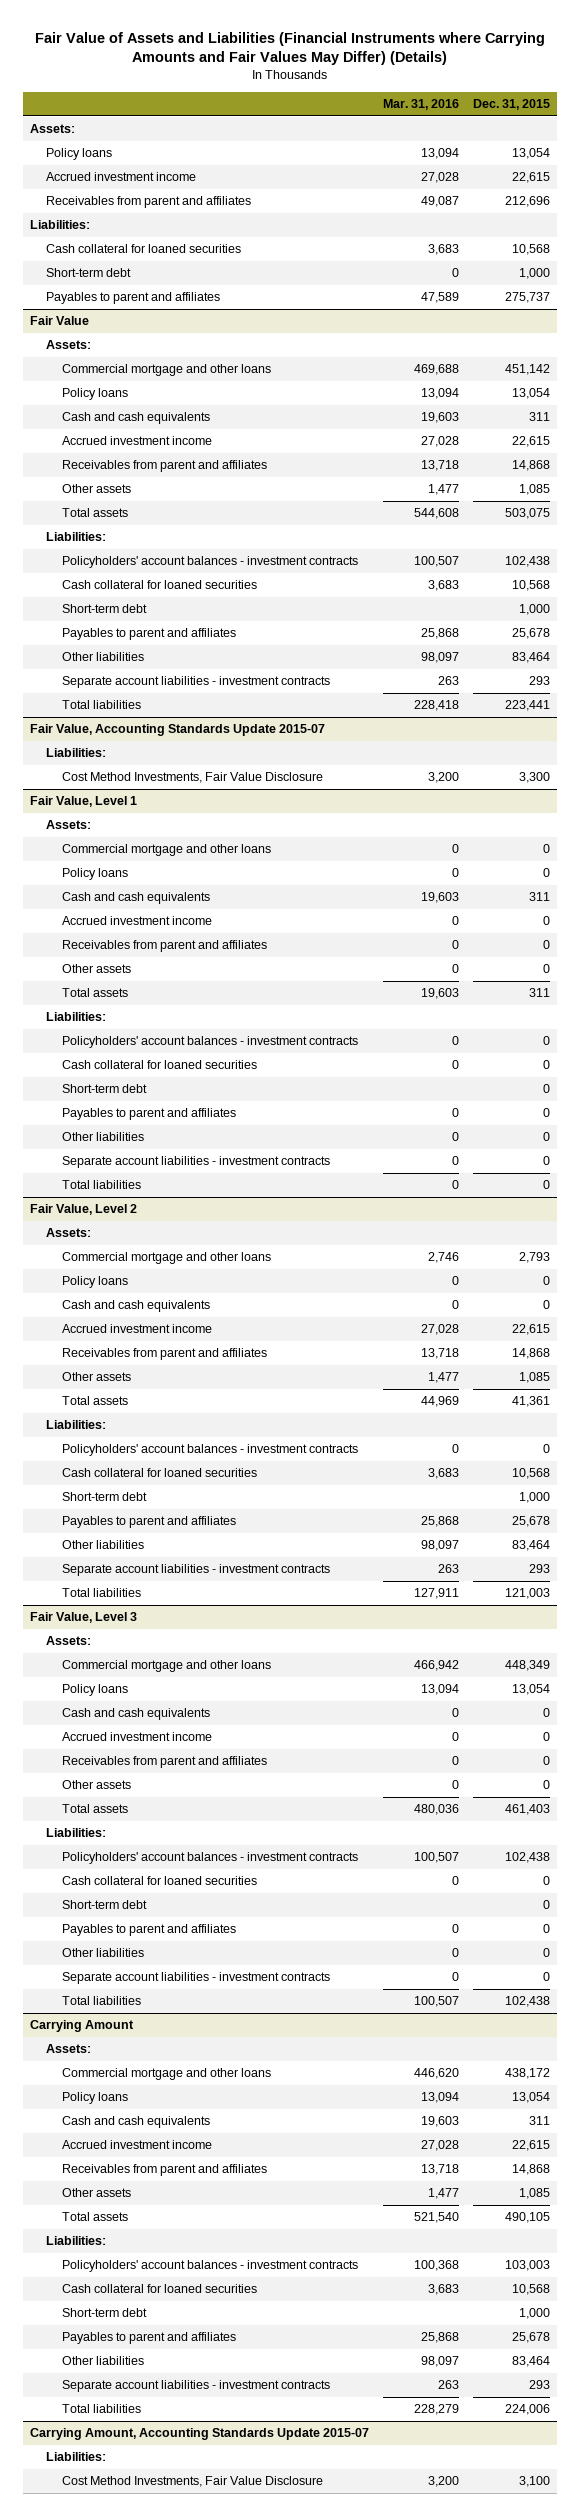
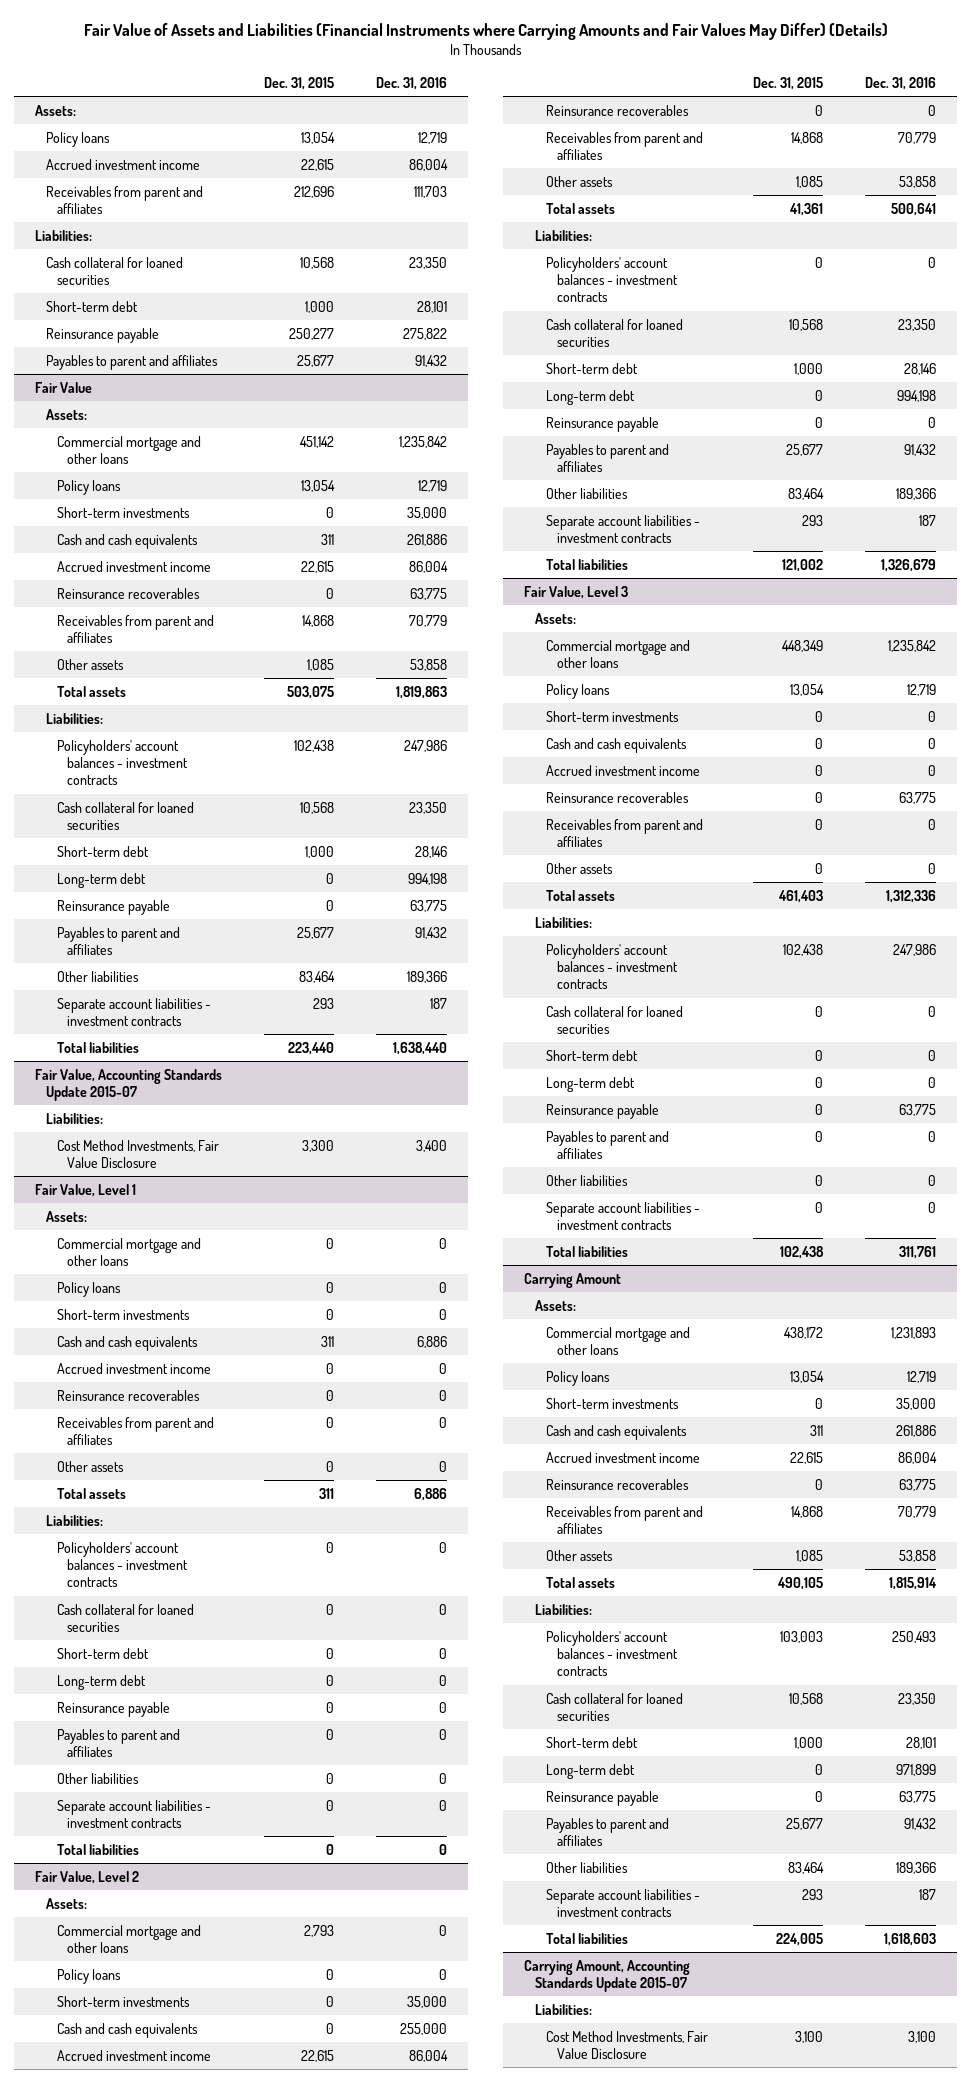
- | Mar. 31, 2016 | Dec. 31, 2015
+ | Dec. 31, 2015 | Dec. 31, 2016
- Payables to parent and affiliates | 47,589 | 275,737
+ Reinsurance payable | 250,277 | 275,822
+ Payables to parent and affiliates | 25,677 | 91,432
@ Fair Value
+ Short-term investments | 0 | 35,000
+ Reinsurance recoverables | 0 | 63,775
- Payables to parent and affiliates | 25,868 | 25,678
+ Long-term debt | 0 | 994,198
+ Reinsurance payable | 0 | 63,775
+ Payables to parent and affiliates | 25,677 | 91,432
- Total liabilities | 228,418 | 223,441
+ Total liabilities | 223,440 | 1,638,440
@ Fair Value, Level 1
+ Short-term investments | 0 | 0
+ Reinsurance recoverables | 0 | 0
+ Long-term debt | 0 | 0
+ Reinsurance payable | 0 | 0
@ Fair Value, Level 2
+ Short-term investments | 0 | 35,000
+ Reinsurance recoverables | 0 | 0
- Payables to parent and affiliates | 25,868 | 25,678
+ Long-term debt | 0 | 994,198
+ Reinsurance payable | 0 | 0
+ Payables to parent and affiliates | 25,677 | 91,432
- Total liabilities | 127,911 | 121,003
+ Total liabilities | 121,002 | 1,326,679
@ Fair Value, Level 3
+ Short-term investments | 0 | 0
+ Reinsurance recoverables | 0 | 63,775
+ Long-term debt | 0 | 0
+ Reinsurance payable | 0 | 63,775
@ Carrying Amount
+ Short-term investments | 0 | 35,000
+ Reinsurance recoverables | 0 | 63,775
- Payables to parent and affiliates | 25,868 | 25,678
+ Long-term debt | 0 | 971,899
+ Reinsurance payable | 0 | 63,775
+ Payables to parent and affiliates | 25,677 | 91,432
- Total liabilities | 228,279 | 224,006
+ Total liabilities | 224,005 | 1,618,603

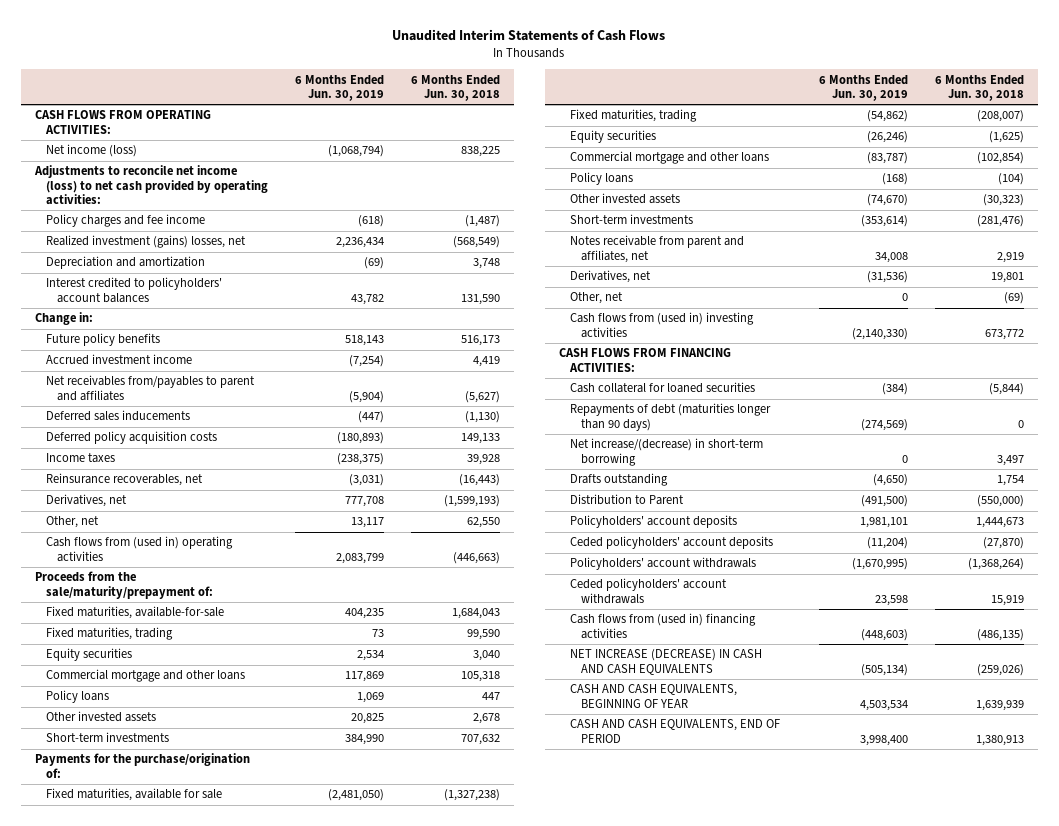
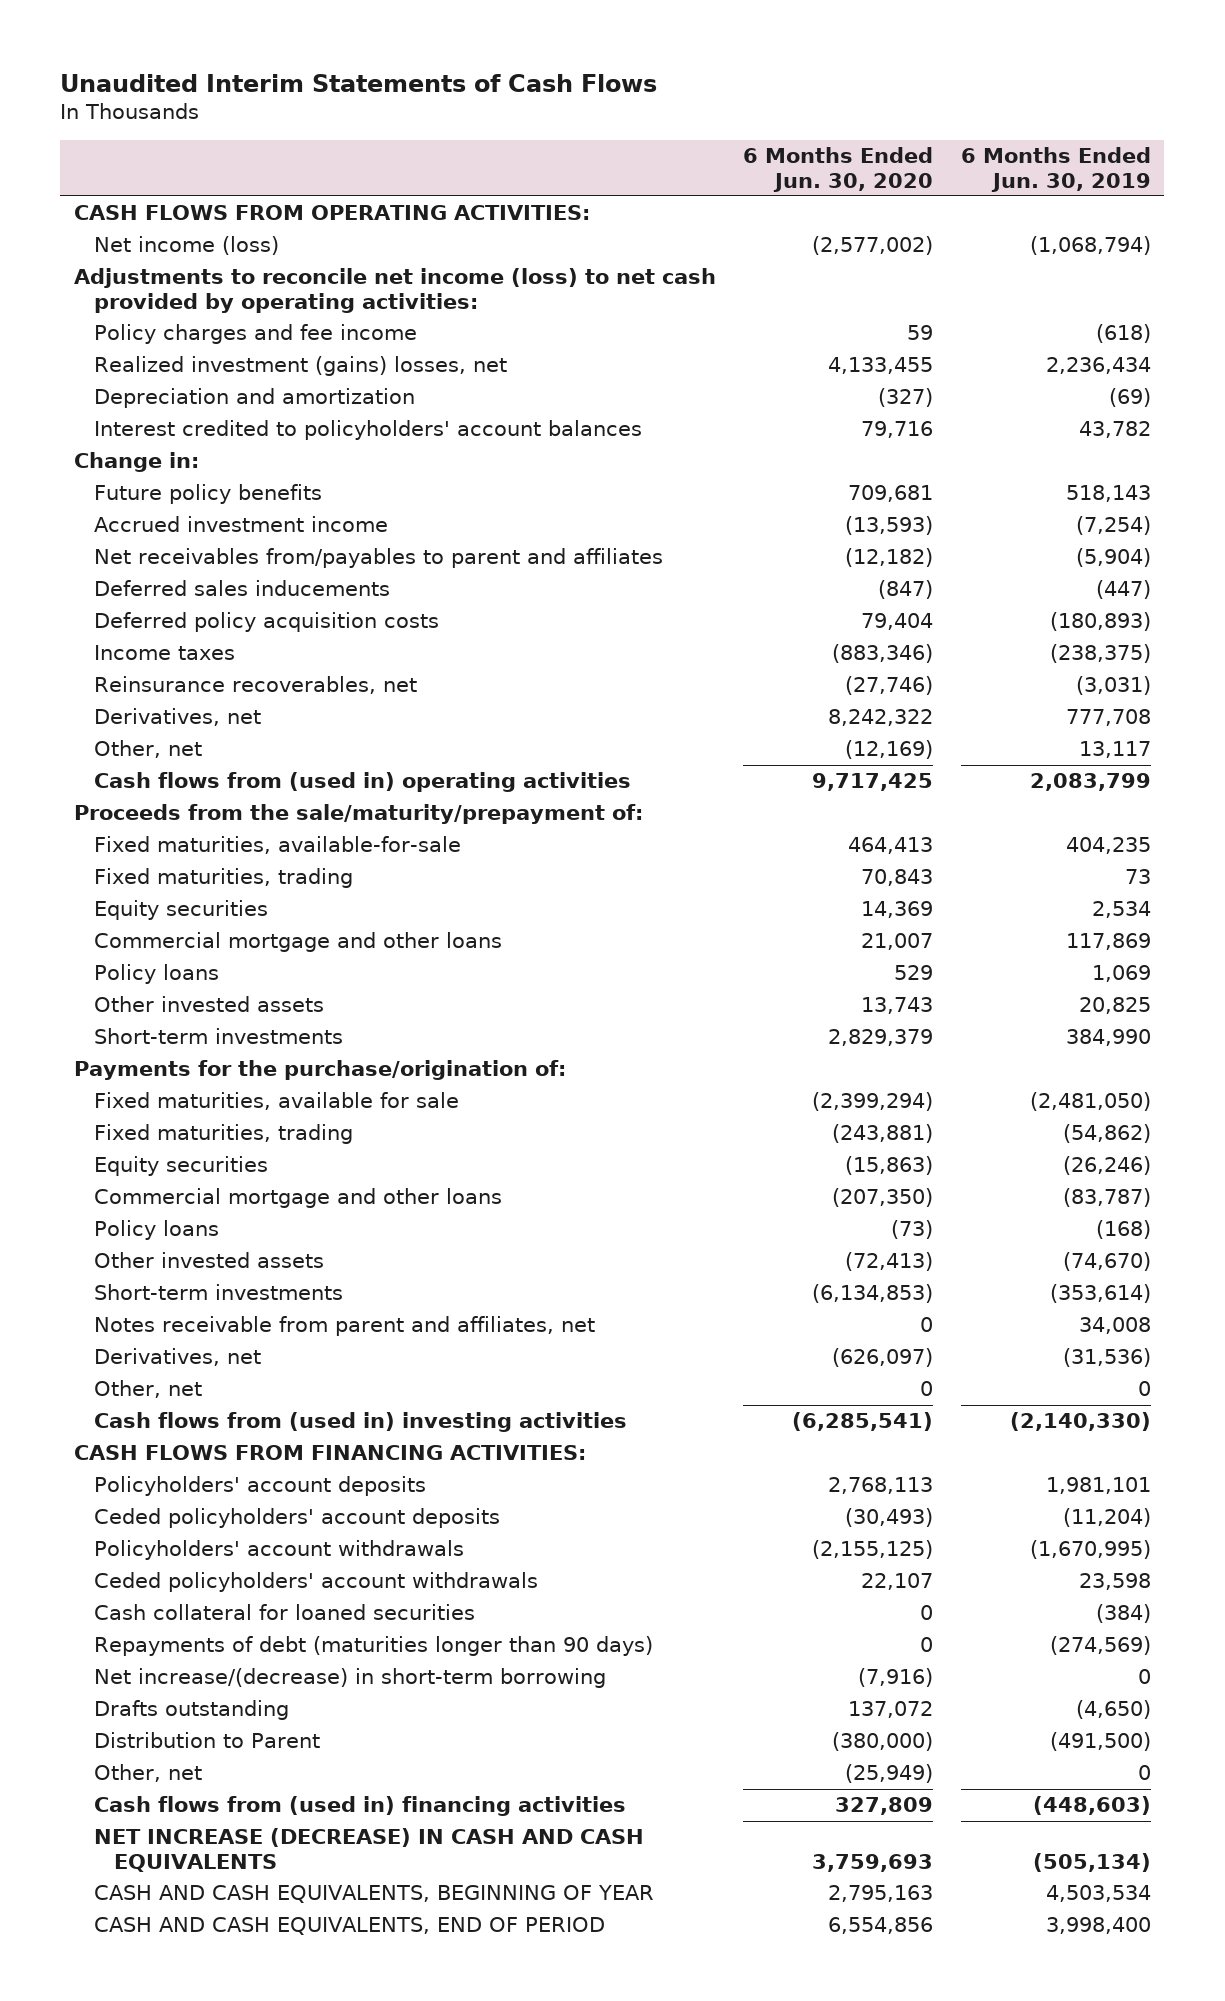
- | 6 Months Ended Jun. 30, 2019 | 6 Months Ended Jun. 30, 2018
+ | 6 Months Ended Jun. 30, 2020 | 6 Months Ended Jun. 30, 2019
moved up: Policyholders' account deposits | 2,768,113 | 1,981,101
moved up: Ceded policyholders' account deposits | (30,493) | (11,204)
moved up: Policyholders' account withdrawals | (2,155,125) | (1,670,995)
moved up: Ceded policyholders' account withdrawals | 22,107 | 23,598
+ Other, net | (25,949) | 0

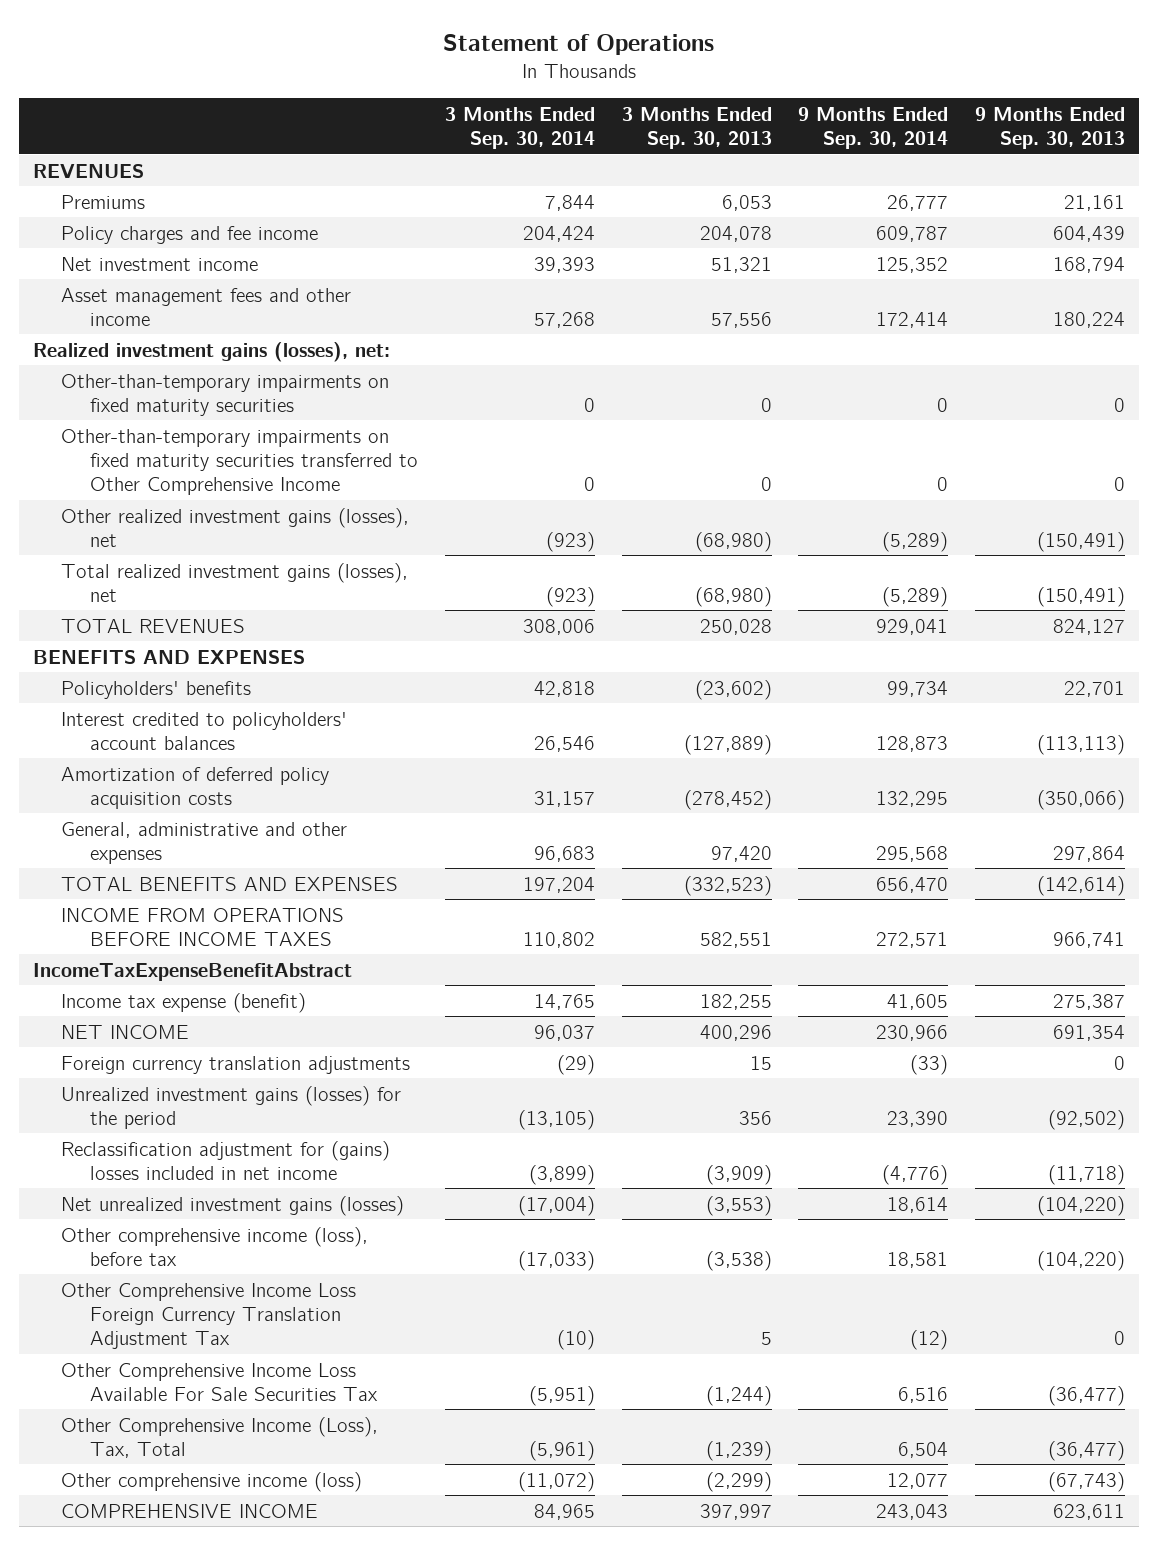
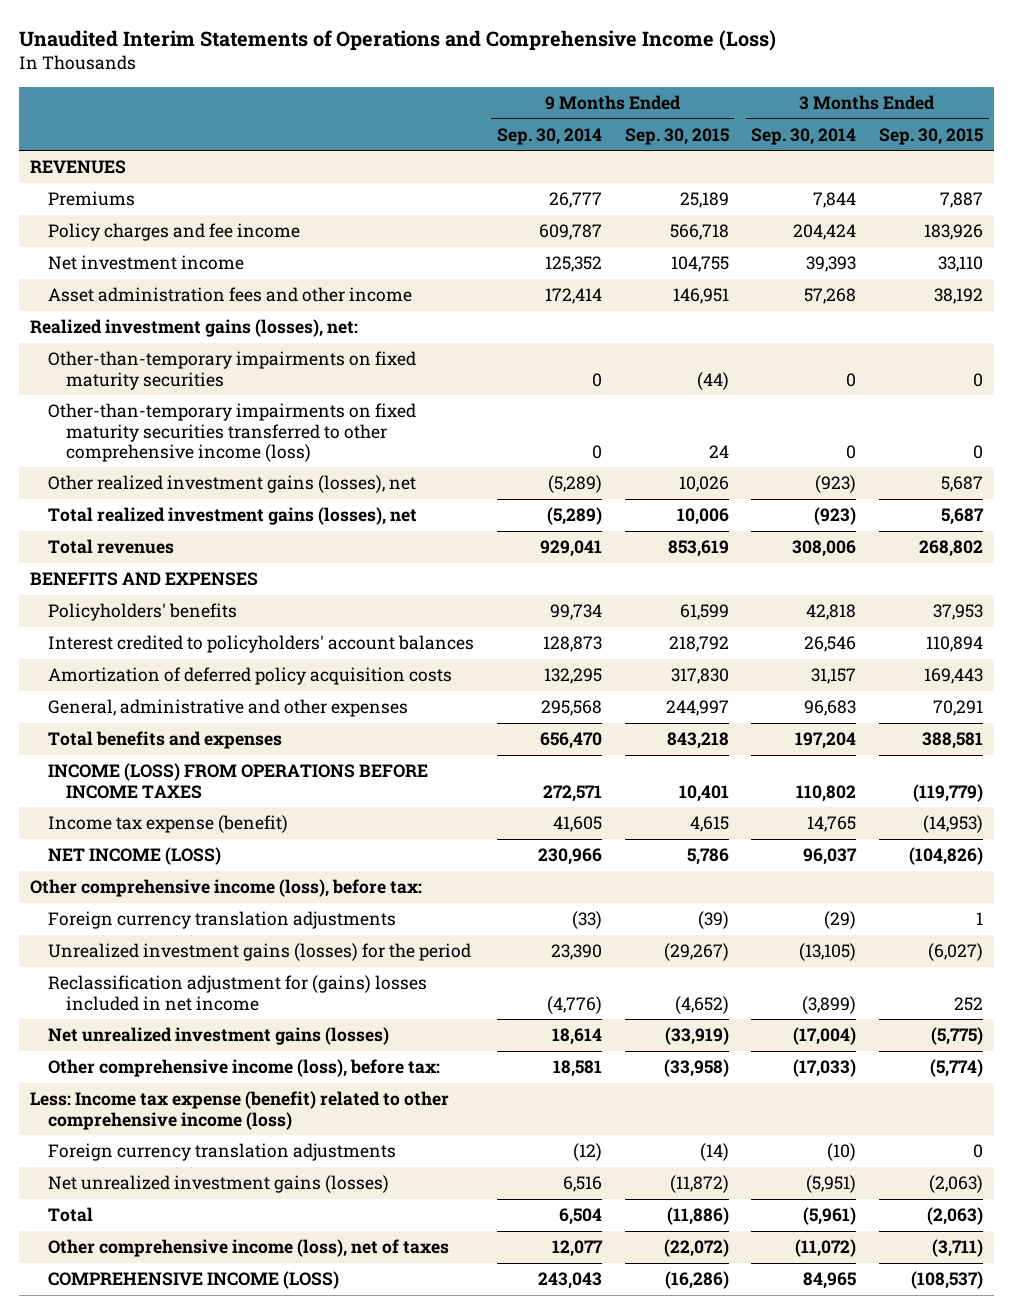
- Statement of Operations
+ Unaudited Interim Statements of Operations and Comprehensive Income (Loss)
- | 3 Months Ended Sep. 30, 2014 | 3 Months Ended Sep. 30, 2013 | 9 Months Ended Sep. 30, 2014 | 9 Months Ended Sep. 30, 2013
+ | 9 Months Ended Sep. 30, 2014 | 9 Months Ended Sep. 30, 2015 | 3 Months Ended Sep. 30, 2014 | 3 Months Ended Sep. 30, 2015
- Asset management fees and other income | 57,268 | 57,556 | 172,414 | 180,224
+ Asset administration fees and other income | 172,414 | 146,951 | 57,268 | 38,192
- Other-than-temporary impairments on fixed maturity securities transferred to Other Comprehensive Income | 0 | 0 | 0 | 0
+ Other-than-temporary impairments on fixed maturity securities transferred to other comprehensive income (loss) | 0 | 24 | 0 | 0
- TOTAL REVENUES | 308,006 | 250,028 | 929,041 | 824,127
+ Total revenues | 929,041 | 853,619 | 308,006 | 268,802
- TOTAL BENEFITS AND EXPENSES | 197,204 | (332,523) | 656,470 | (142,614)
- INCOME FROM OPERATIONS BEFORE INCOME TAXES | 110,802 | 582,551 | 272,571 | 966,741
- IncomeTaxExpenseBenefitAbstract
+ Total benefits and expenses | 656,470 | 843,218 | 197,204 | 388,581
+ INCOME (LOSS) FROM OPERATIONS BEFORE INCOME TAXES | 272,571 | 10,401 | 110,802 | (119,779)
- NET INCOME | 96,037 | 400,296 | 230,966 | 691,354
+ NET INCOME (LOSS) | 230,966 | 5,786 | 96,037 | (104,826)
+ Other comprehensive income (loss), before tax:
- Other comprehensive income (loss), before tax | (17,033) | (3,538) | 18,581 | (104,220)
- Other Comprehensive Income Loss Foreign Currency Translation Adjustment Tax | (10) | 5 | (12) | 0
- Other Comprehensive Income Loss Available For Sale Securities Tax | (5,951) | (1,244) | 6,516 | (36,477)
- Other Comprehensive Income (Loss), Tax, Total | (5,961) | (1,239) | 6,504 | (36,477)
- Other comprehensive income (loss) | (11,072) | (2,299) | 12,077 | (67,743)
- COMPREHENSIVE INCOME | 84,965 | 397,997 | 243,043 | 623,611
+ Other comprehensive income (loss), before tax: | 18,581 | (33,958) | (17,033) | (5,774)
+ Less: Income tax expense (benefit) related to other comprehensive income (loss)
+ Foreign currency translation adjustments | (12) | (14) | (10) | 0
+ Net unrealized investment gains (losses) | 6,516 | (11,872) | (5,951) | (2,063)
+ Total | 6,504 | (11,886) | (5,961) | (2,063)
+ Other comprehensive income (loss), net of taxes | 12,077 | (22,072) | (11,072) | (3,711)
+ COMPREHENSIVE INCOME (LOSS) | 243,043 | (16,286) | 84,965 | (108,537)

